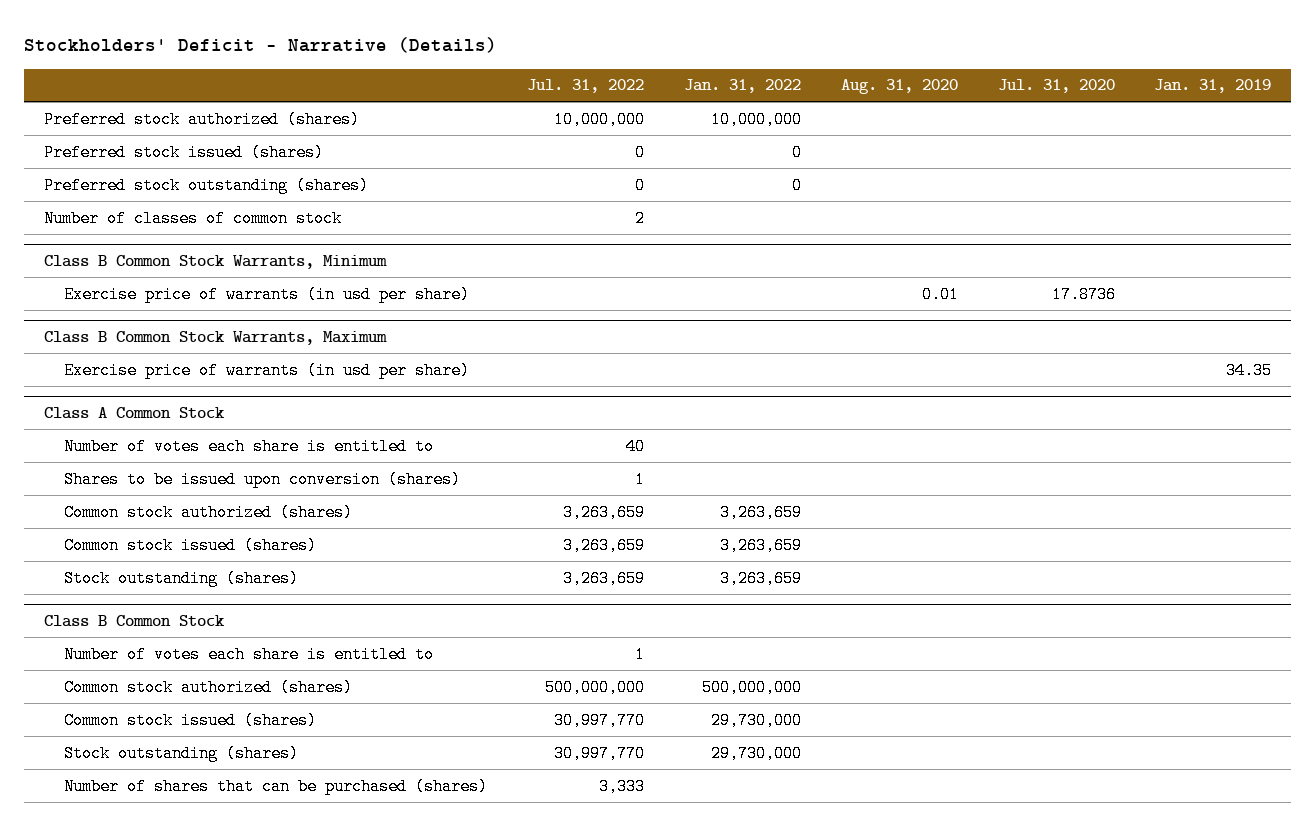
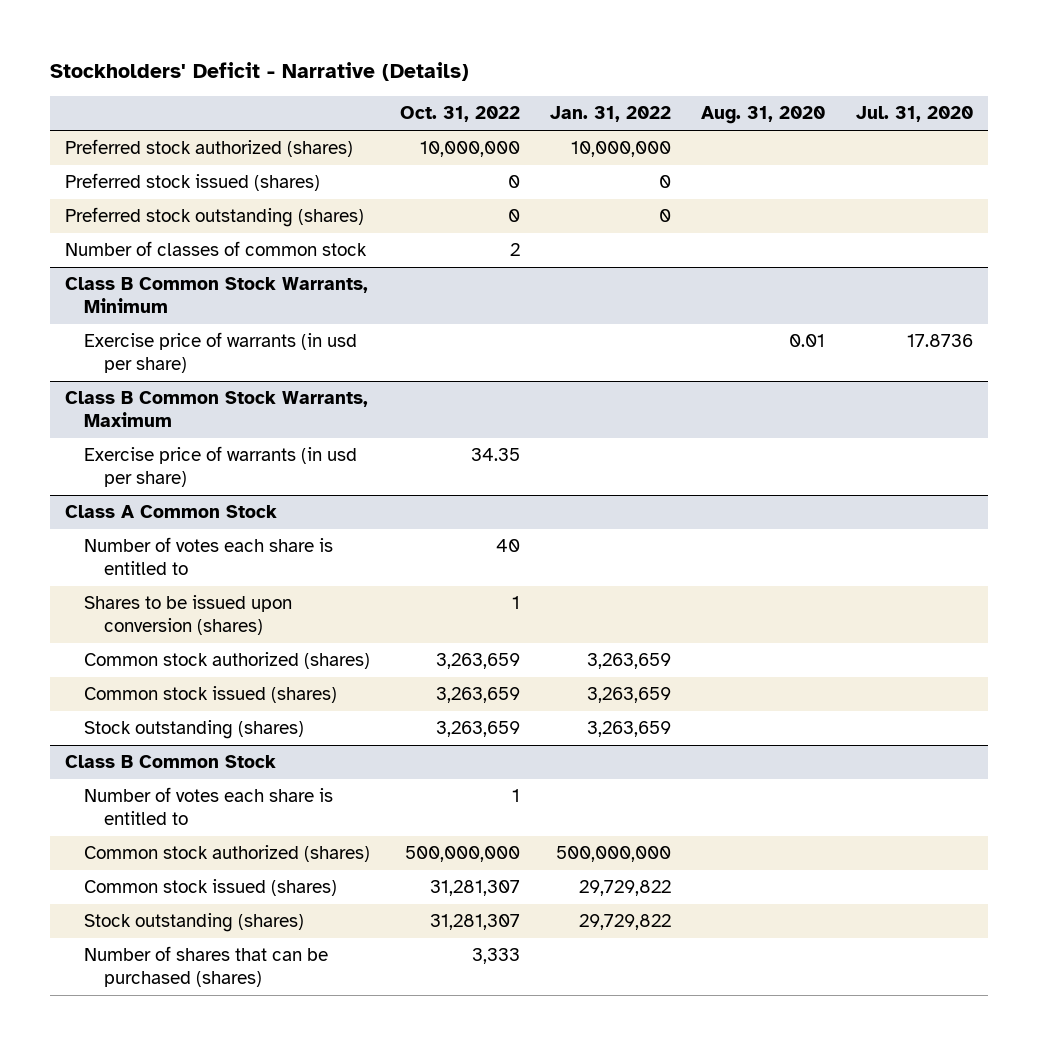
- | Jul. 31, 2022 | Jan. 31, 2022 | Aug. 31, 2020 | Jul. 31, 2020 | Jan. 31, 2019
+ | Oct. 31, 2022 | Jan. 31, 2022 | Aug. 31, 2020 | Jul. 31, 2020
@ Class B Common Stock
- Common stock issued (shares) | 30,997,770 | 29,730,000 | | |
- Stock outstanding (shares) | 30,997,770 | 29,730,000 | | |
+ Common stock issued (shares) | 31,281,307 | 29,729,822 | |
+ Stock outstanding (shares) | 31,281,307 | 29,729,822 | |

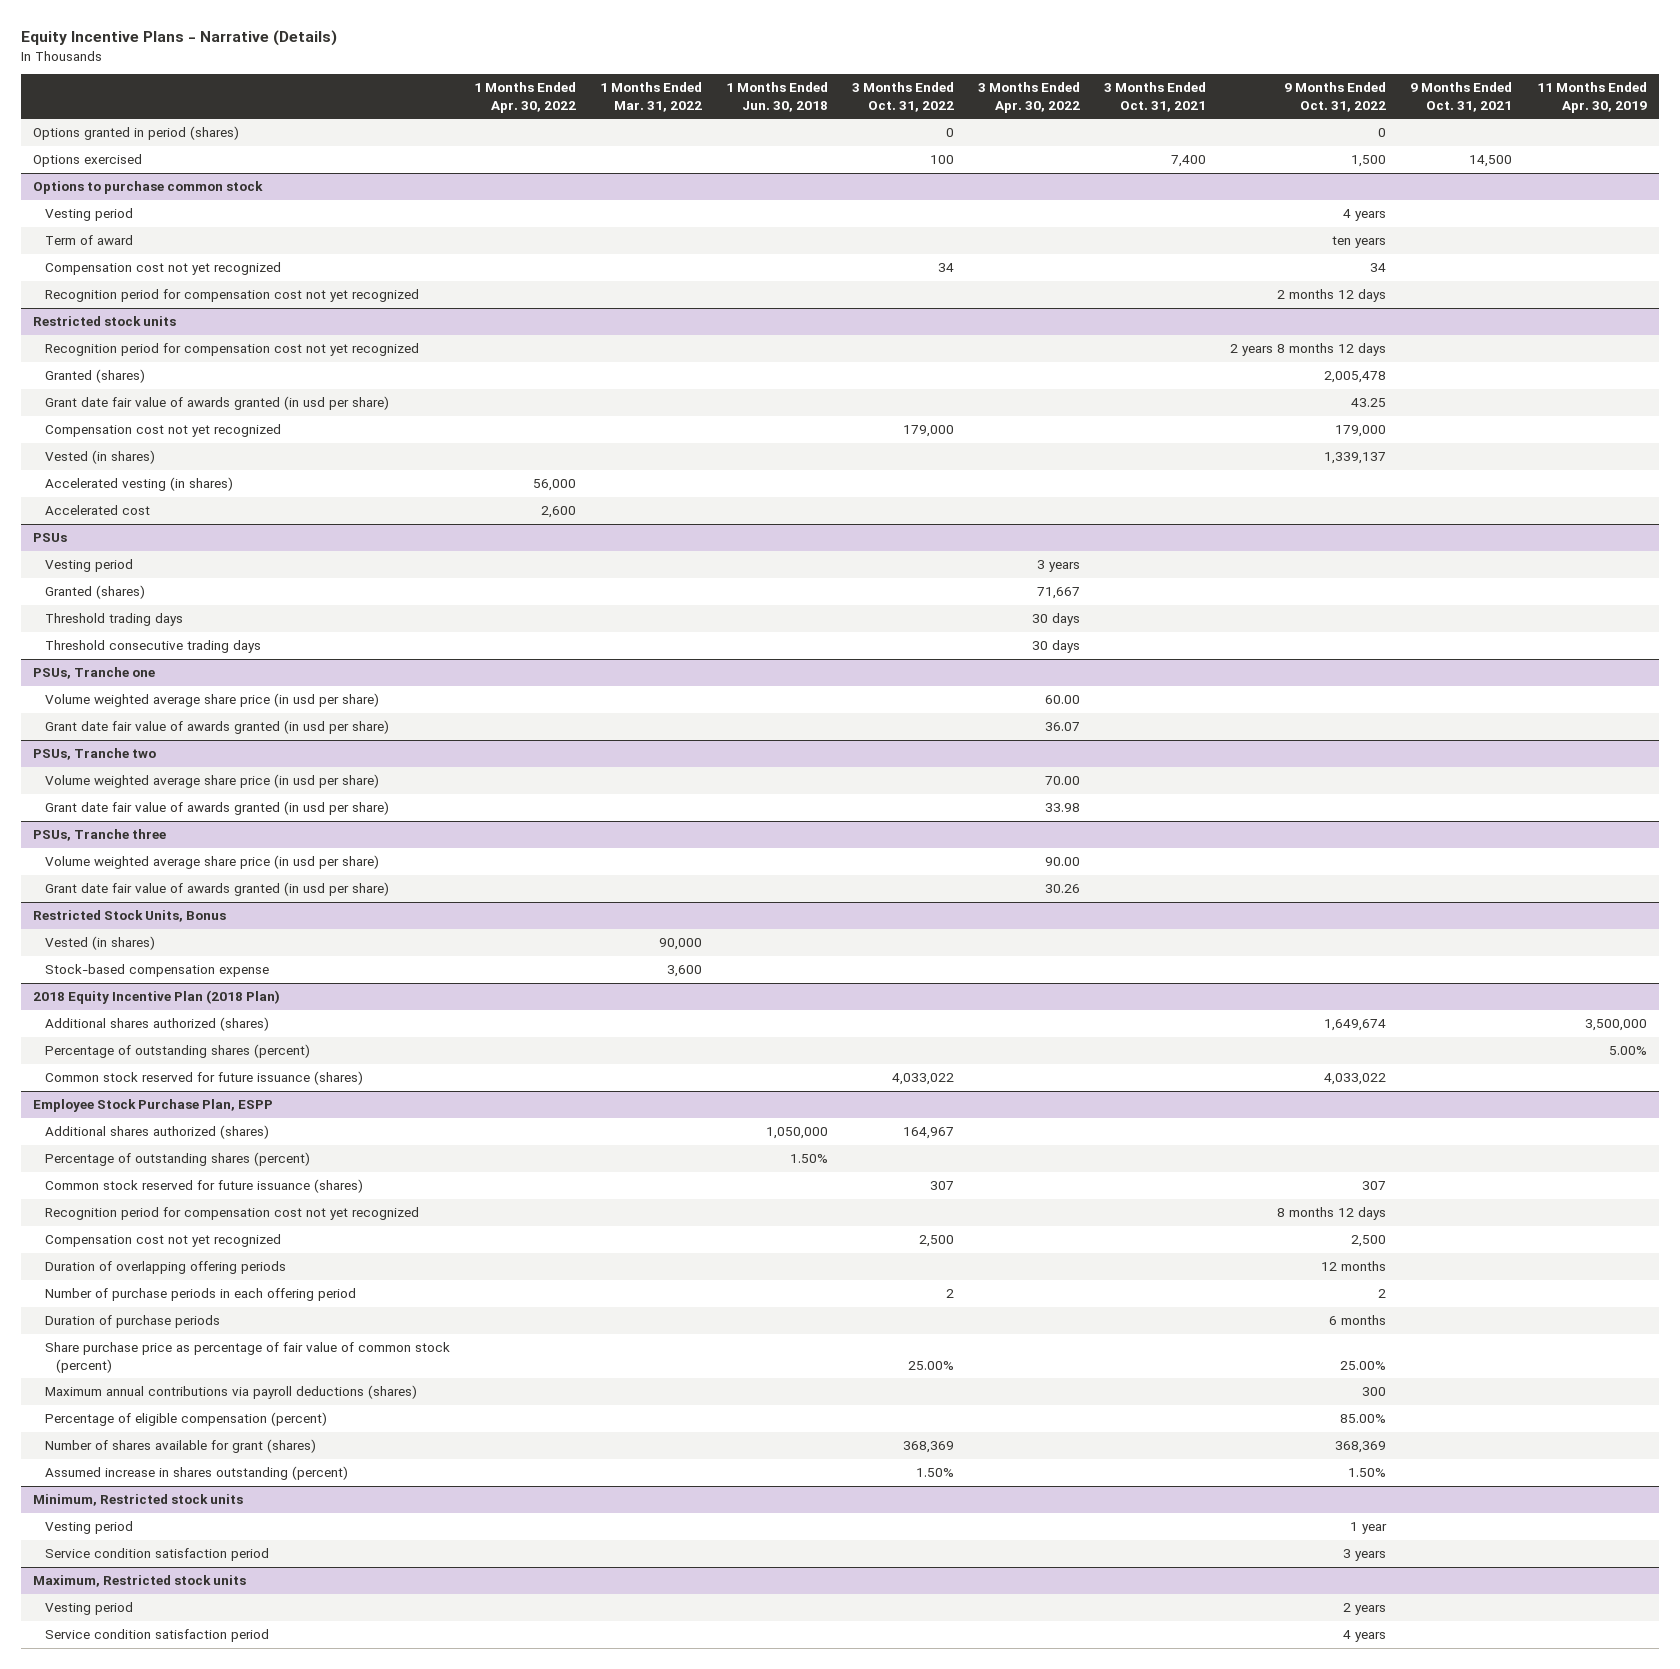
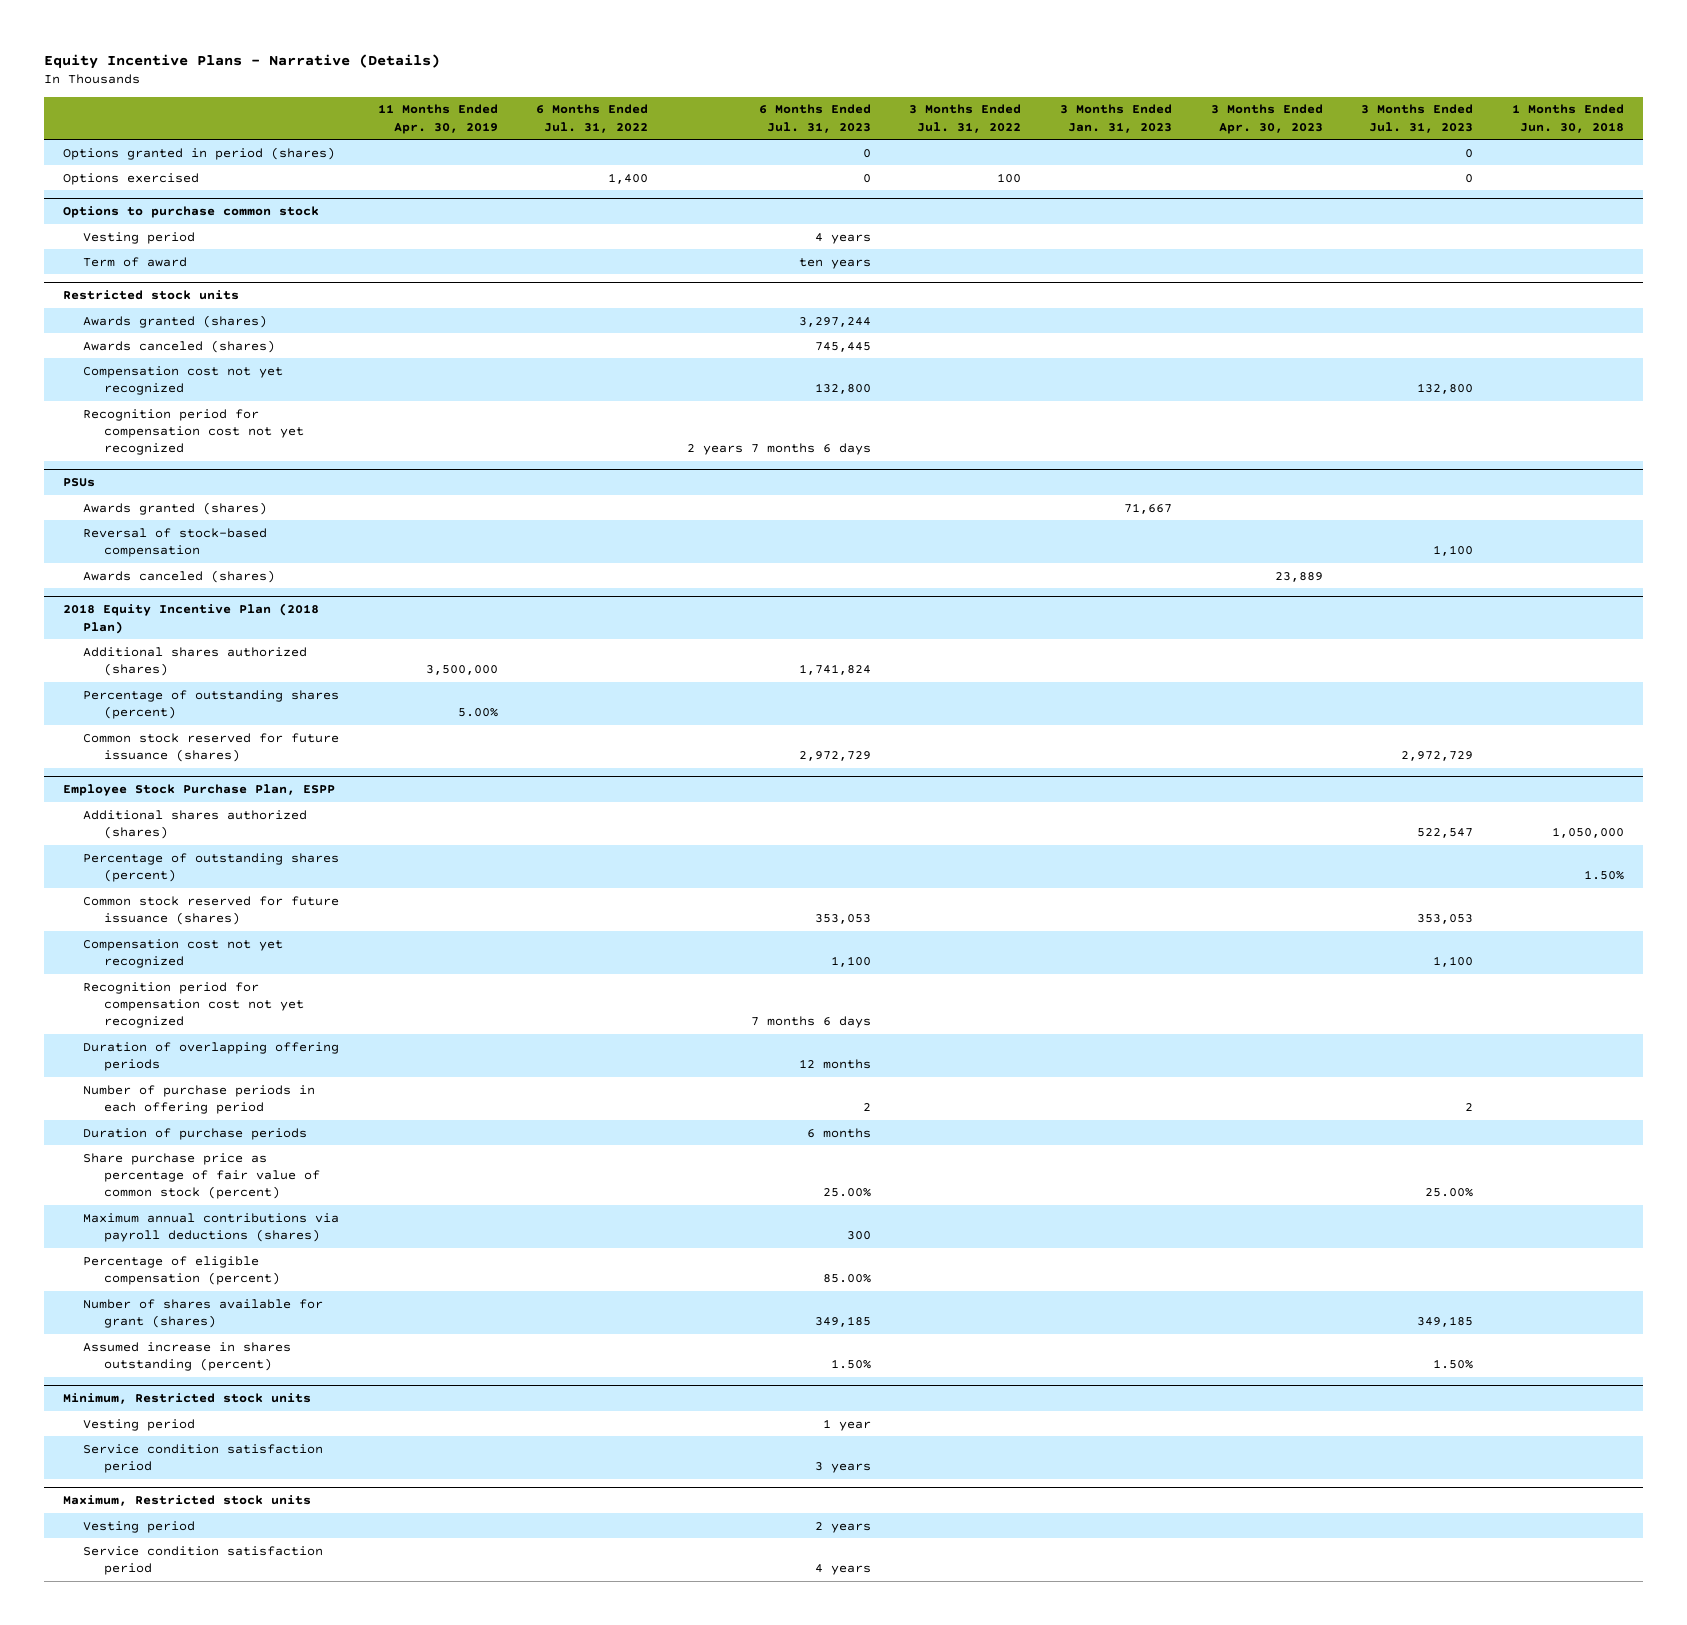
- | 1 Months Ended Apr. 30, 2022 | 1 Months Ended Mar. 31, 2022 | 1 Months Ended Jun. 30, 2018 | 3 Months Ended Oct. 31, 2022 | 3 Months Ended Apr. 30, 2022 | 3 Months Ended Oct. 31, 2021 | 9 Months Ended Oct. 31, 2022 | 9 Months Ended Oct. 31, 2021 | 11 Months Ended Apr. 30, 2019
+ | 11 Months Ended Apr. 30, 2019 | 6 Months Ended Jul. 31, 2022 | 6 Months Ended Jul. 31, 2023 | 3 Months Ended Jul. 31, 2022 | 3 Months Ended Jan. 31, 2023 | 3 Months Ended Apr. 30, 2023 | 3 Months Ended Jul. 31, 2023 | 1 Months Ended Jun. 30, 2018
@ Options to purchase common stock
- Compensation cost not yet recognized | | | | 34 | | | 34 | |
- Recognition period for compensation cost not yet recognized | | | | | | | 2 months 12 days | |
@ Restricted stock units
- Granted (shares) | | | | | | | 2,005,478 | |
- Grant date fair value of awards granted (in usd per share) | | | | | | | 43.25 | |
+ Awards granted (shares) | | | 3,297,244 | | | | |
+ Awards canceled (shares) | | | 745,445 | | | | |
- Vested (in shares) | | | | | | | 1,339,137 | |
- Accelerated vesting (in shares) | 56,000 | | | | | | | |
- Accelerated cost | 2,600 | | | | | | | |
moved down: Recognition period for compensation cost not yet recognized | | | 2 years 7 months 6 days | | | | |
@ PSUs
- Vesting period | | | | | 3 years | | | |
- Granted (shares) | | | | | 71,667 | | | |
- Threshold trading days | | | | | 30 days | | | |
- Threshold consecutive trading days | | | | | 30 days | | | |
- PSUs, Tranche one
- Volume weighted average share price (in usd per share) | | | | | 60.00 | | | |
- Grant date fair value of awards granted (in usd per share) | | | | | 36.07 | | | |
- PSUs, Tranche two
- Volume weighted average share price (in usd per share) | | | | | 70.00 | | | |
- Grant date fair value of awards granted (in usd per share) | | | | | 33.98 | | | |
- PSUs, Tranche three
- Volume weighted average share price (in usd per share) | | | | | 90.00 | | | |
- Grant date fair value of awards granted (in usd per share) | | | | | 30.26 | | | |
- Restricted Stock Units, Bonus
- Vested (in shares) | | 90,000 | | | | | | |
- Stock-based compensation expense | | 3,600 | | | | | | |
@ PSUs
+ Awards granted (shares) | | | | | 71,667 | | |
+ Reversal of stock-based compensation | | | | | | | 1,100 |
+ Awards canceled (shares) | | | | | | 23,889 | |
@ Employee Stock Purchase Plan, ESPP
moved down: Recognition period for compensation cost not yet recognized | | | 7 months 6 days | | | | |

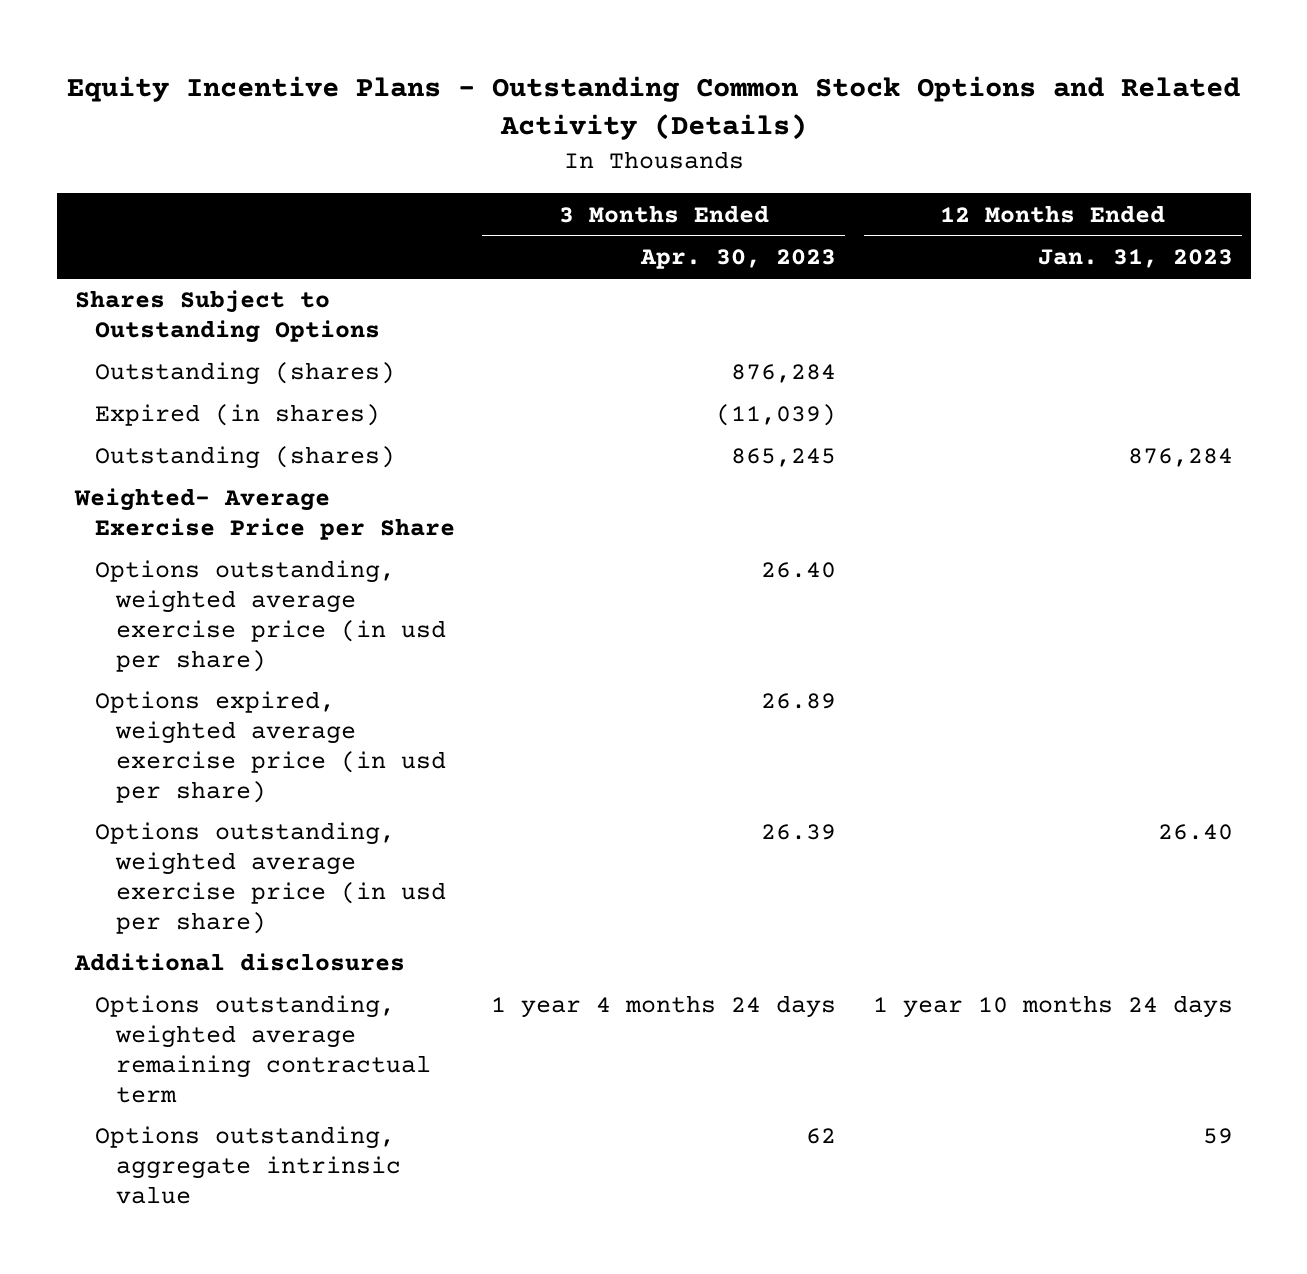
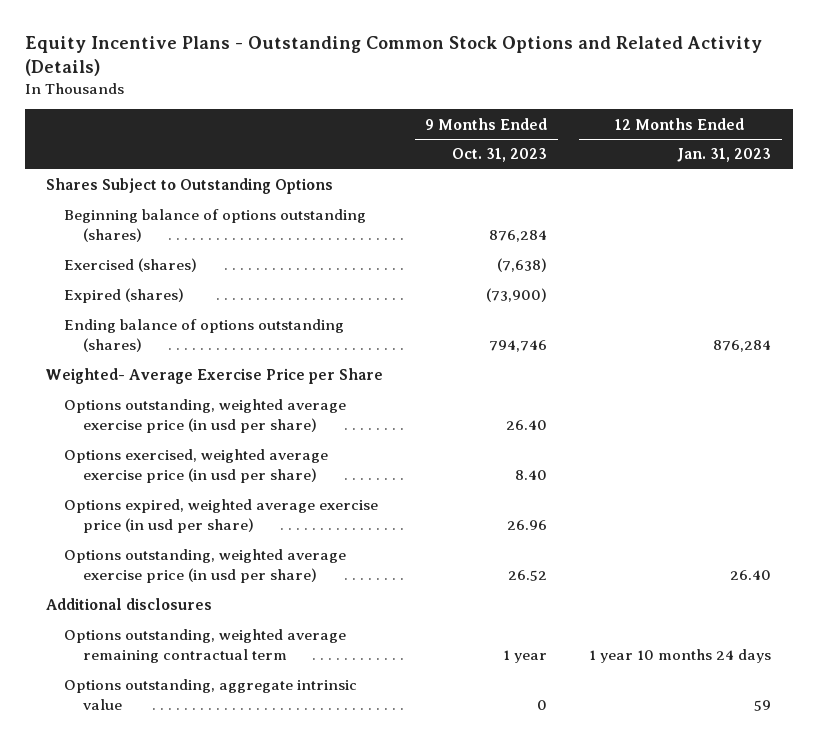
- | 3 Months Ended Apr. 30, 2023 | 12 Months Ended Jan. 31, 2023
+ | 9 Months Ended Oct. 31, 2023 | 12 Months Ended Jan. 31, 2023
- Outstanding (shares) | 876,284 |
- Expired (in shares) | (11,039) |
- Outstanding (shares) | 865,245 | 876,284
+ Beginning balance of options outstanding (shares) | 876,284 |
+ Exercised (shares) | (7,638) |
+ Expired (shares) | (73,900) |
+ Ending balance of options outstanding (shares) | 794,746 | 876,284
+ Options exercised, weighted average exercise price (in usd per share) | 8.40 |

